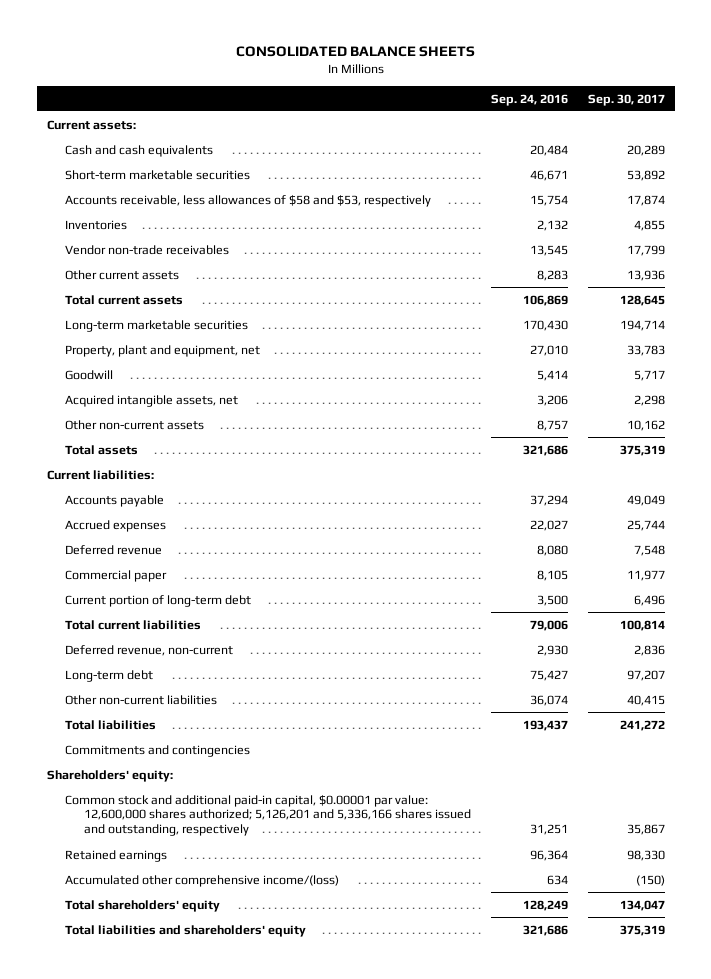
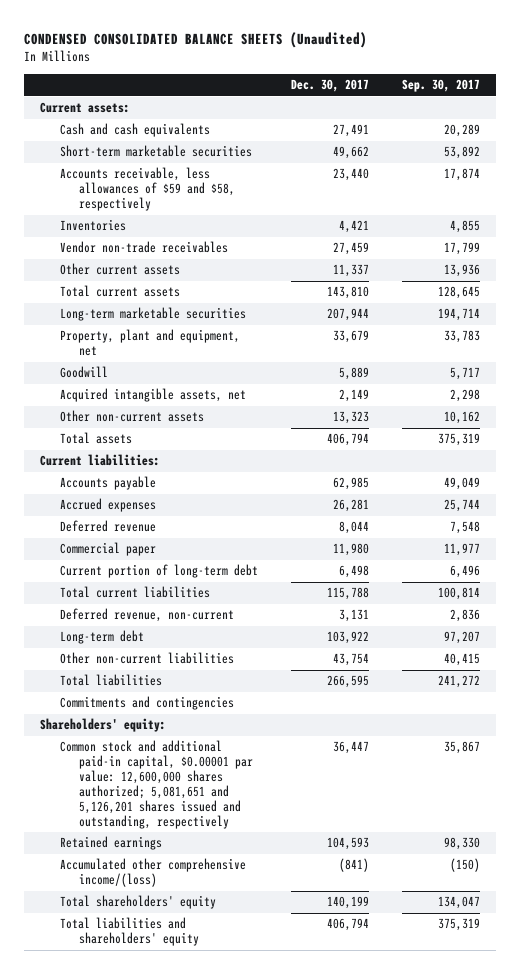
- CONSOLIDATED BALANCE SHEETS
+ CONDENSED CONSOLIDATED BALANCE SHEETS (Unaudited)
- | Sep. 24, 2016 | Sep. 30, 2017
+ | Dec. 30, 2017 | Sep. 30, 2017
- Accounts receivable, less allowances of $58 and $53, respectively | 15,754 | 17,874
+ Accounts receivable, less allowances of $59 and $58, respectively | 23,440 | 17,874
- Common stock and additional paid-in capital, $0.00001 par value: 12,600,000 shares authorized; 5,126,201 and 5,336,166 shares issued and outstanding, respectively | 31,251 | 35,867
+ Common stock and additional paid-in capital, $0.00001 par value: 12,600,000 shares authorized; 5,081,651 and 5,126,201 shares issued and outstanding, respectively | 36,447 | 35,867

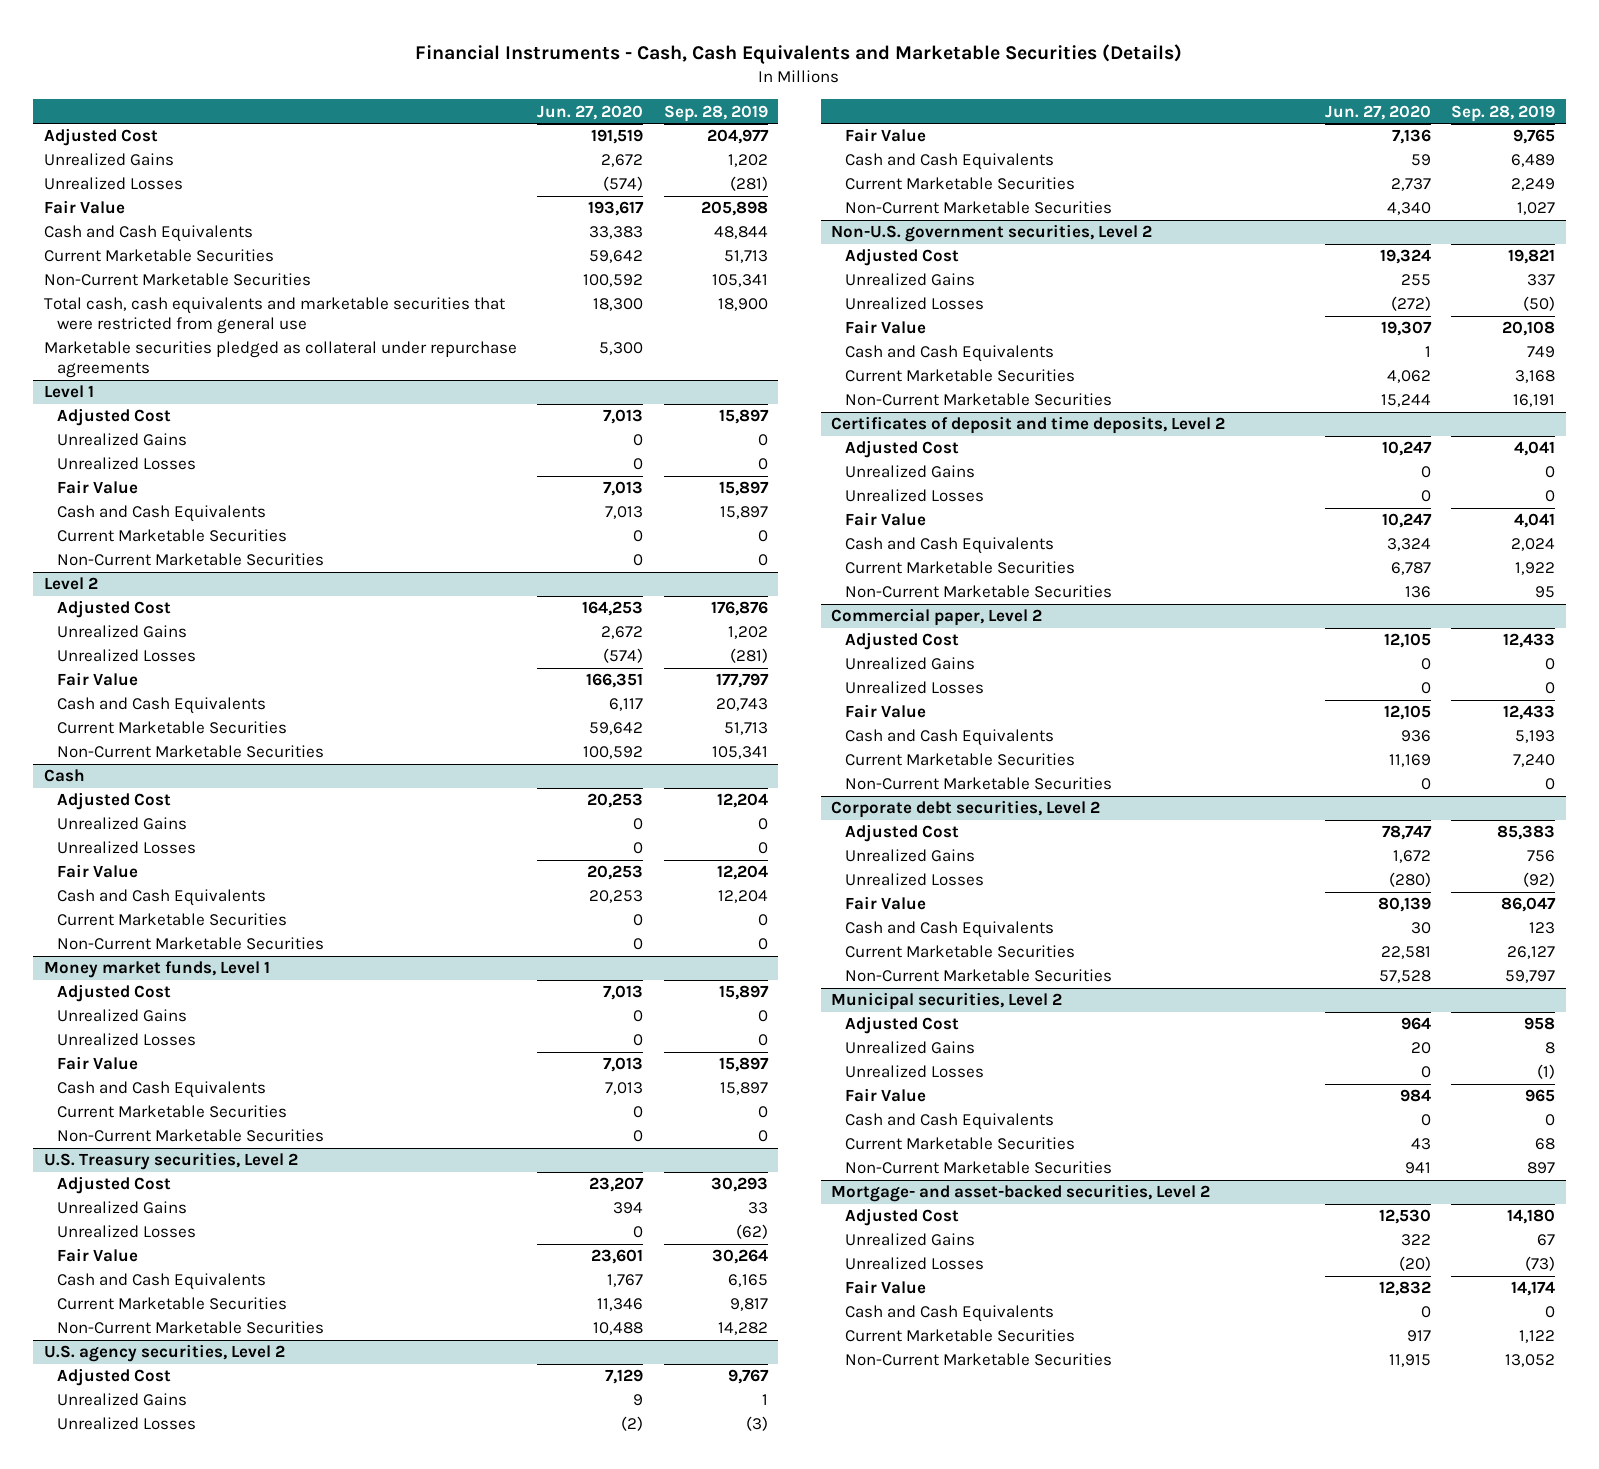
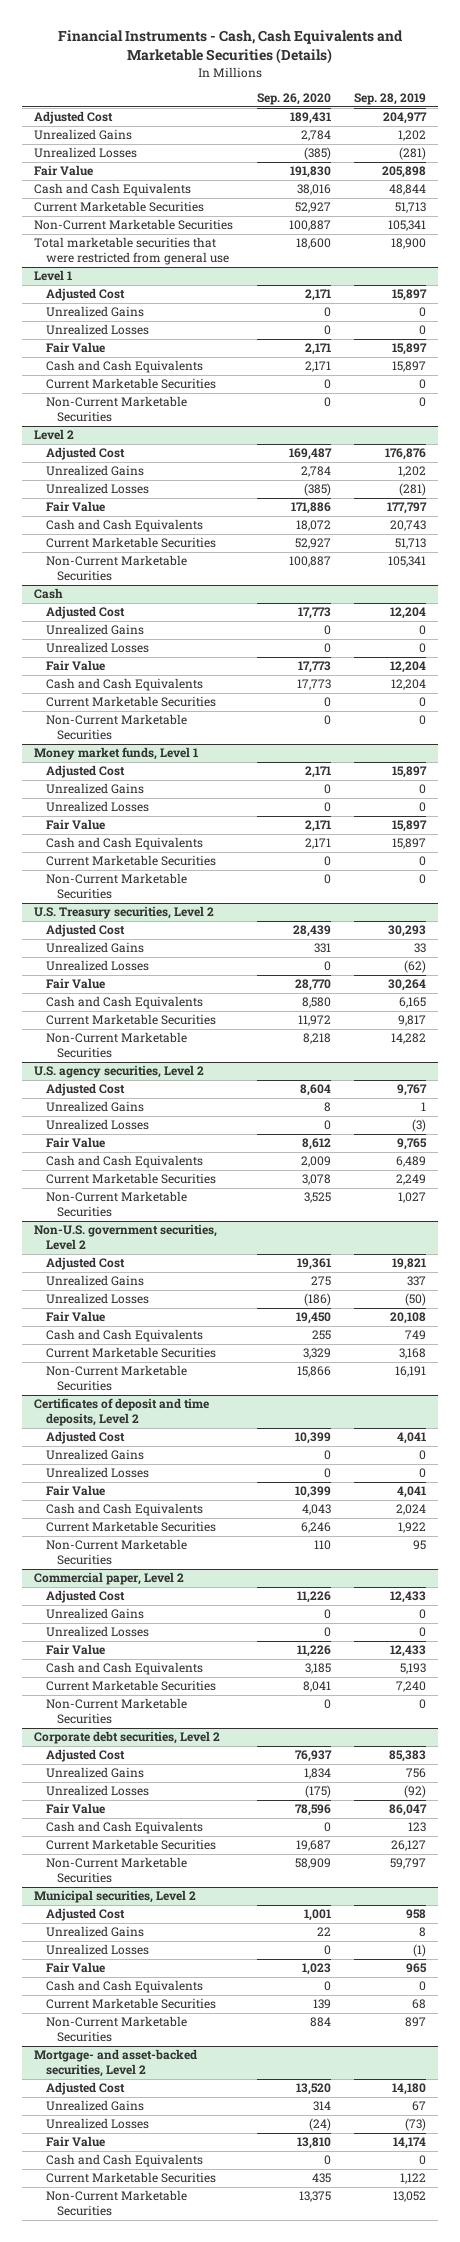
- | Jun. 27, 2020 | Sep. 28, 2019
+ | Sep. 26, 2020 | Sep. 28, 2019
- Total cash, cash equivalents and marketable securities that were restricted from general use | 18,300 | 18,900
- Marketable securities pledged as collateral under repurchase agreements | 5,300 |
+ Total marketable securities that were restricted from general use | 18,600 | 18,900

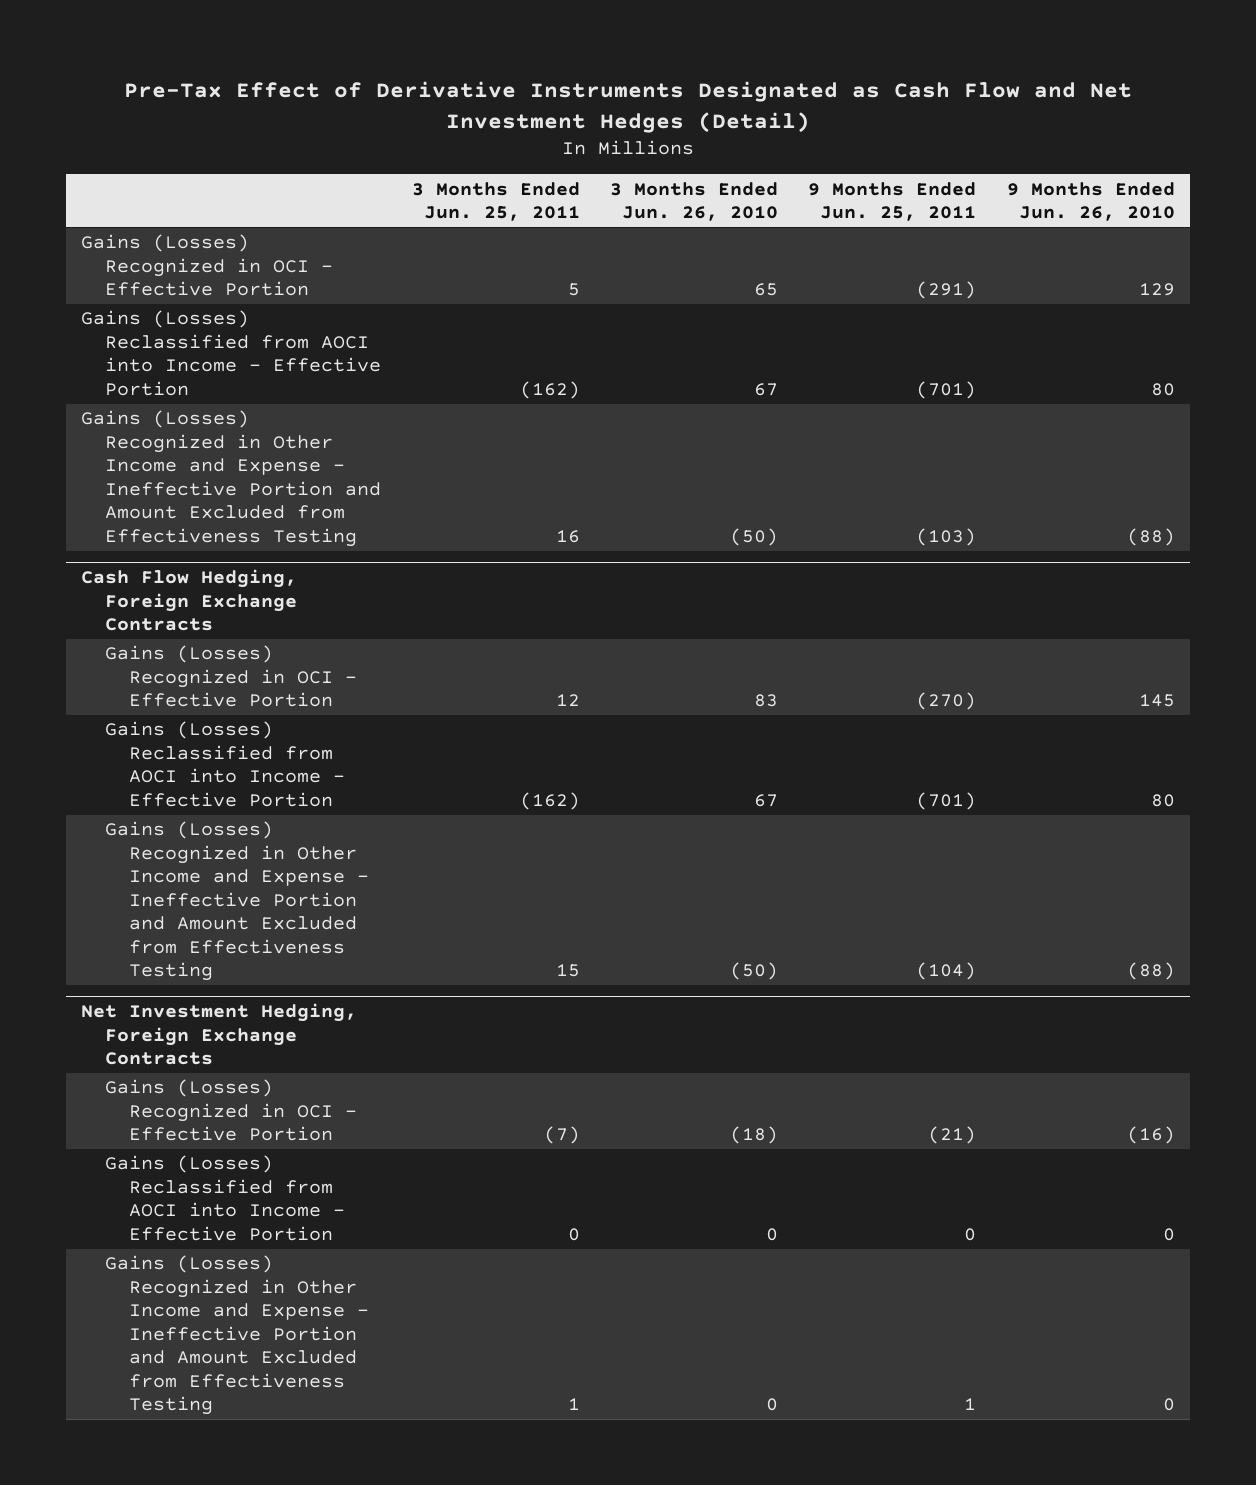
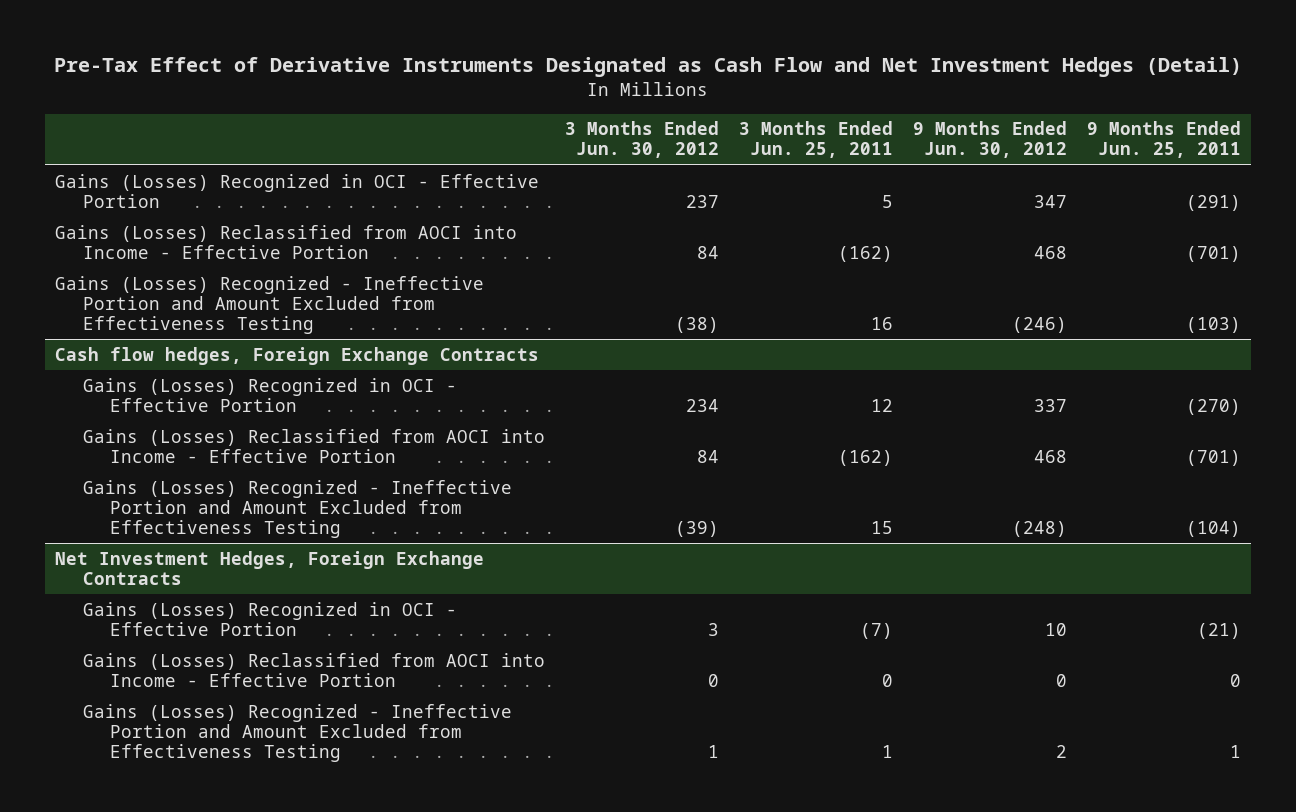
- | 3 Months Ended Jun. 25, 2011 | 3 Months Ended Jun. 26, 2010 | 9 Months Ended Jun. 25, 2011 | 9 Months Ended Jun. 26, 2010
+ | 3 Months Ended Jun. 30, 2012 | 3 Months Ended Jun. 25, 2011 | 9 Months Ended Jun. 30, 2012 | 9 Months Ended Jun. 25, 2011
- Gains (Losses) Recognized in Other Income and Expense - Ineffective Portion and Amount Excluded from Effectiveness Testing | 16 | (50) | (103) | (88)
- Cash Flow Hedging, Foreign Exchange Contracts
+ Gains (Losses) Recognized - Ineffective Portion and Amount Excluded from Effectiveness Testing | (38) | 16 | (246) | (103)
+ Cash flow hedges, Foreign Exchange Contracts
- Gains (Losses) Recognized in Other Income and Expense - Ineffective Portion and Amount Excluded from Effectiveness Testing | 15 | (50) | (104) | (88)
- Net Investment Hedging, Foreign Exchange Contracts
+ Gains (Losses) Recognized - Ineffective Portion and Amount Excluded from Effectiveness Testing | (39) | 15 | (248) | (104)
+ Net Investment Hedges, Foreign Exchange Contracts
- Gains (Losses) Recognized in Other Income and Expense - Ineffective Portion and Amount Excluded from Effectiveness Testing | 1 | 0 | 1 | 0
+ Gains (Losses) Recognized - Ineffective Portion and Amount Excluded from Effectiveness Testing | 1 | 1 | 2 | 1

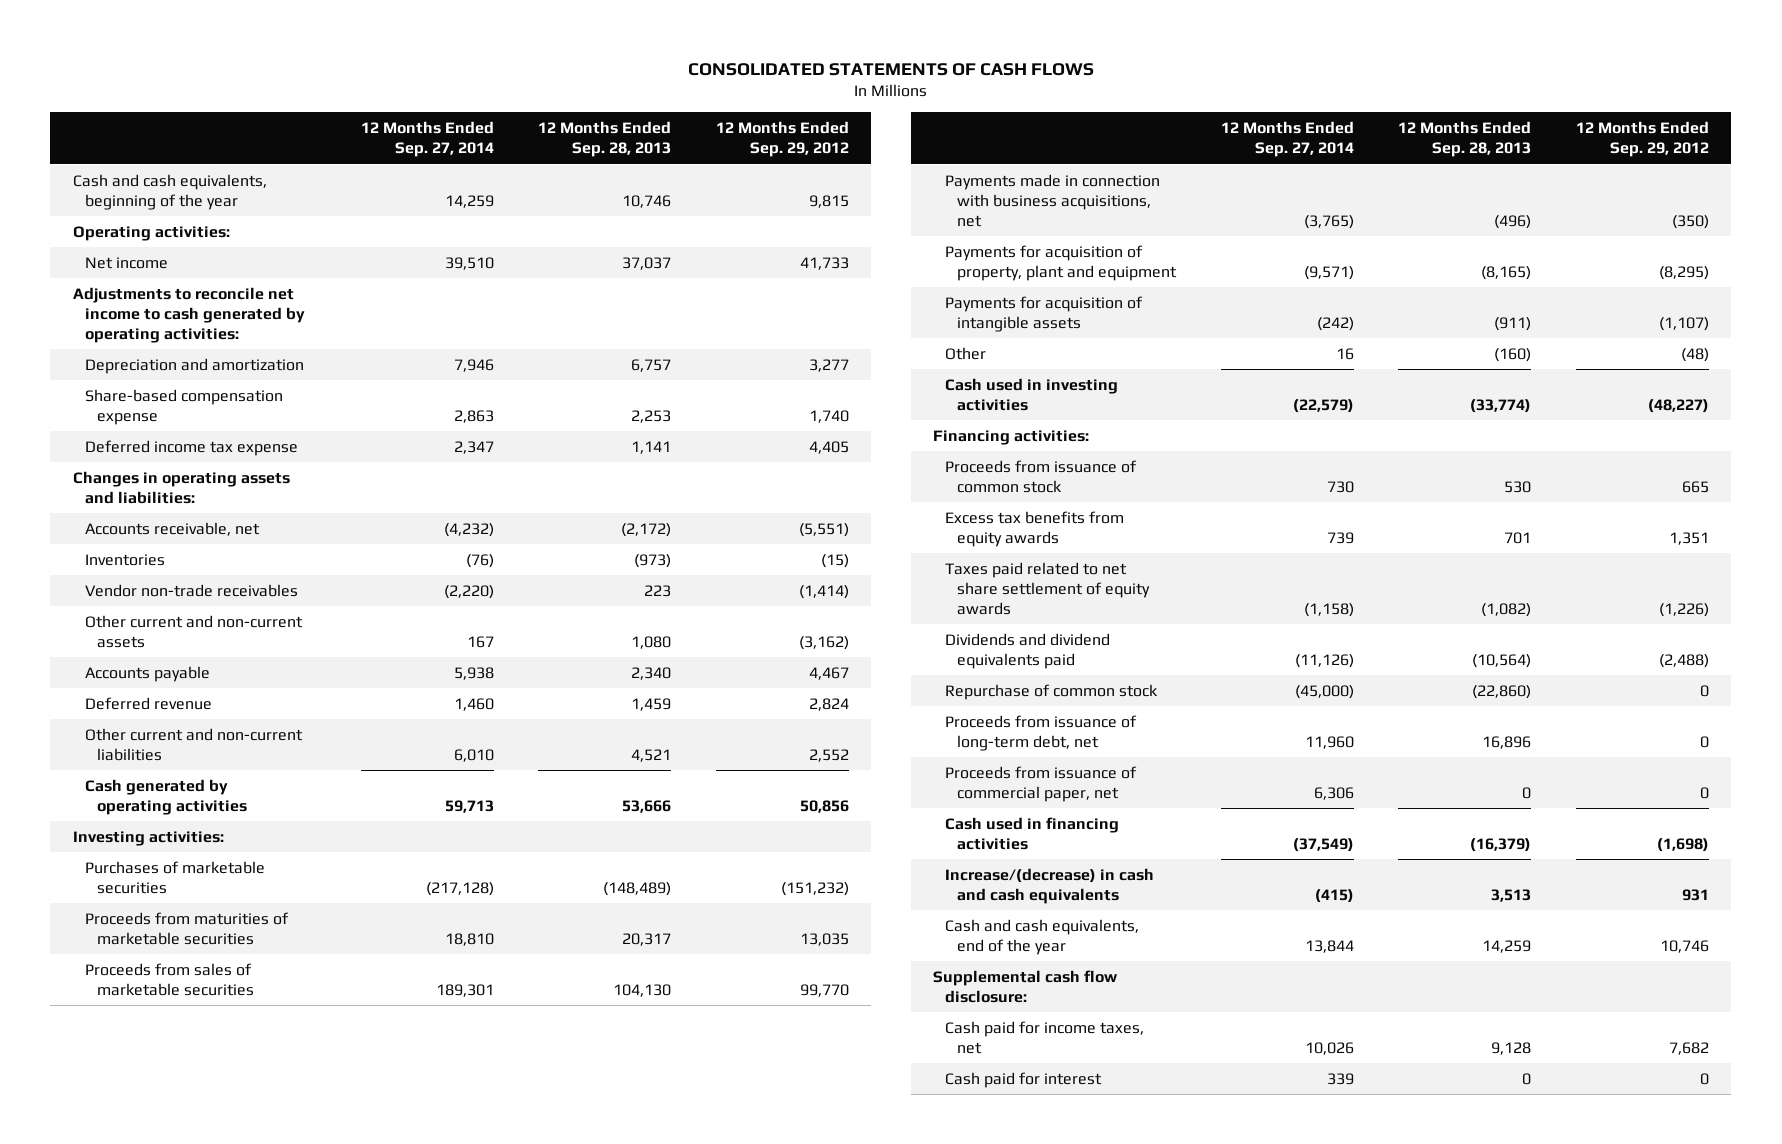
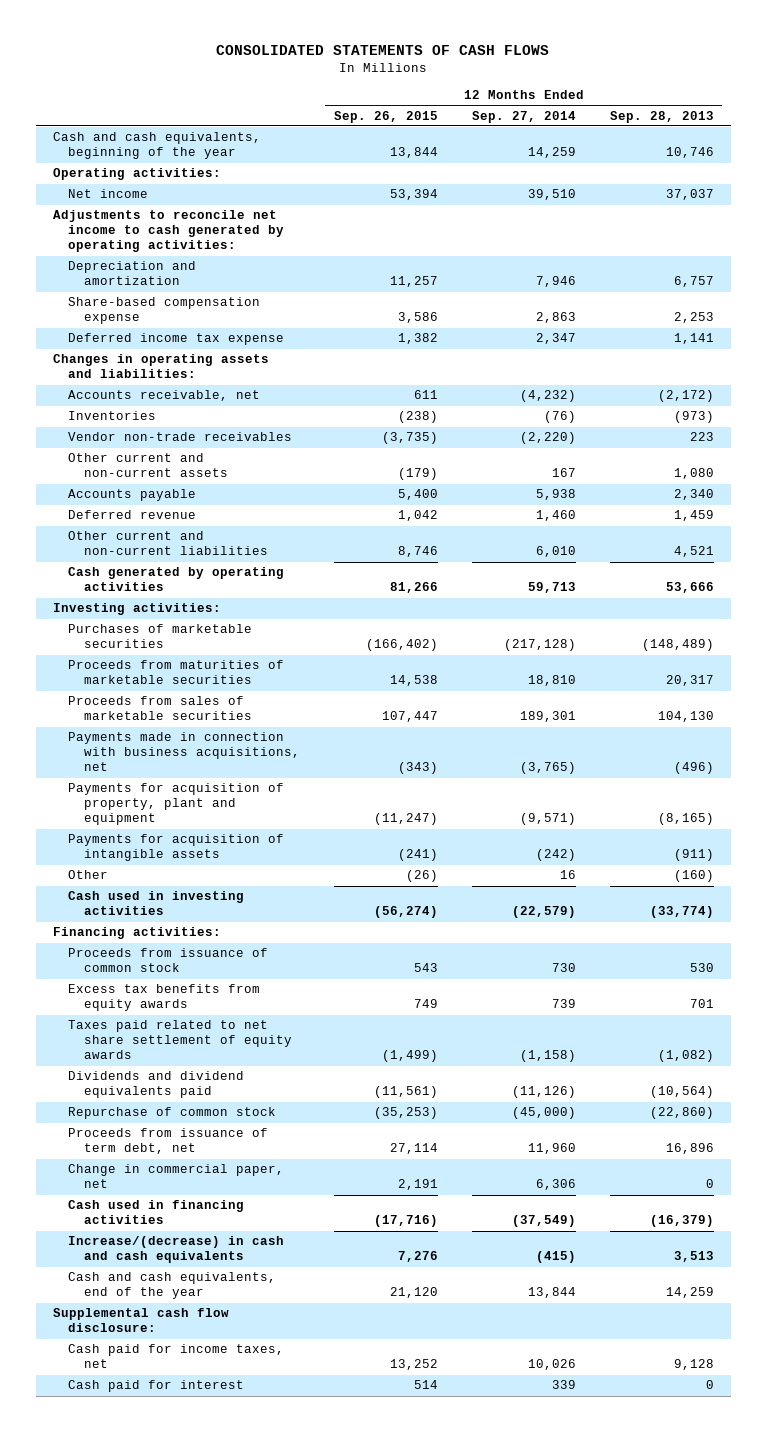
- | 12 Months Ended Sep. 27, 2014 | 12 Months Ended Sep. 28, 2013 | 12 Months Ended Sep. 29, 2012
+ | 12 Months Ended Sep. 26, 2015 | 12 Months Ended Sep. 27, 2014 | 12 Months Ended Sep. 28, 2013
- Proceeds from issuance of long-term debt, net | 11,960 | 16,896 | 0
- Proceeds from issuance of commercial paper, net | 6,306 | 0 | 0
+ Proceeds from issuance of term debt, net | 27,114 | 11,960 | 16,896
+ Change in commercial paper, net | 2,191 | 6,306 | 0

